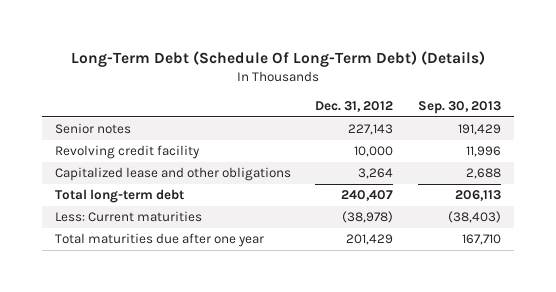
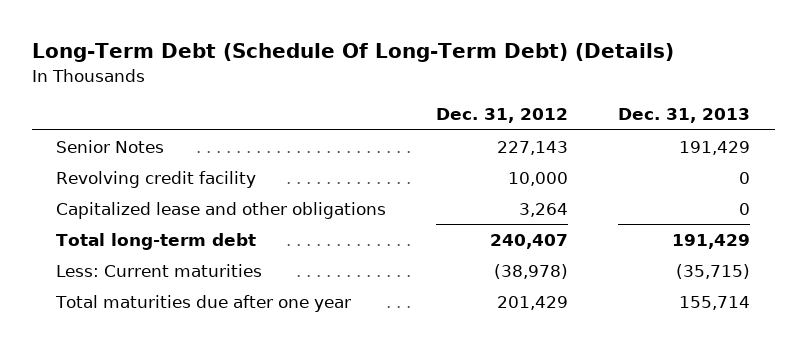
- | Dec. 31, 2012 | Sep. 30, 2013
+ | Dec. 31, 2012 | Dec. 31, 2013
- Senior notes | 227,143 | 191,429
+ Senior Notes | 227,143 | 191,429

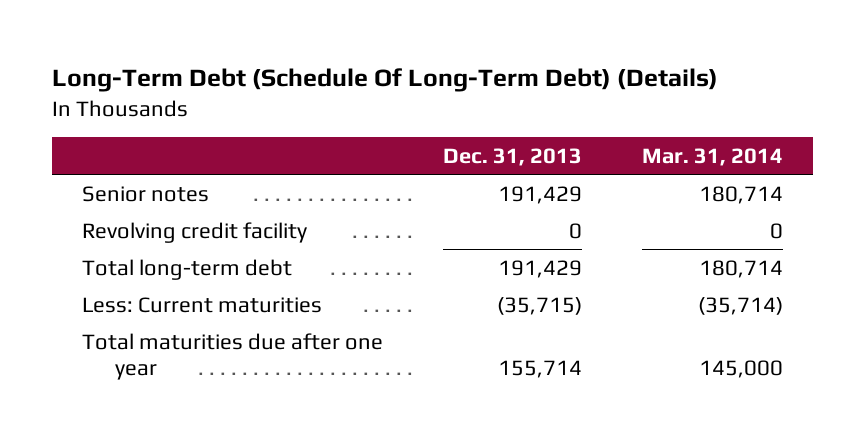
- | Dec. 31, 2012 | Dec. 31, 2013
+ | Dec. 31, 2013 | Mar. 31, 2014
- Senior Notes | 227,143 | 191,429
+ Senior notes | 191,429 | 180,714
- Capitalized lease and other obligations | 3,264 | 0

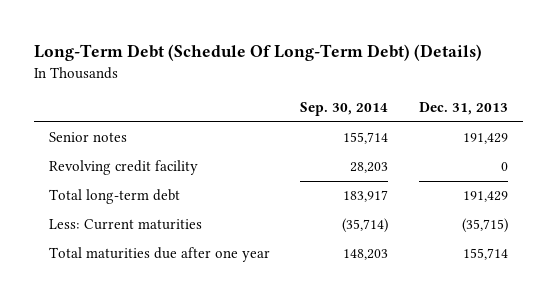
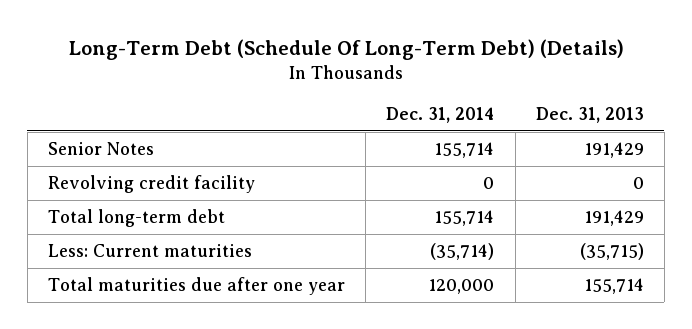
- | Sep. 30, 2014 | Dec. 31, 2013
+ | Dec. 31, 2014 | Dec. 31, 2013
- Senior notes | 155,714 | 191,429
+ Senior Notes | 155,714 | 191,429

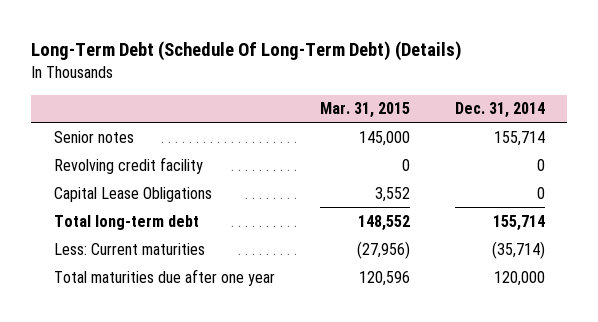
- | Dec. 31, 2014 | Dec. 31, 2013
+ | Mar. 31, 2015 | Dec. 31, 2014
- Senior Notes | 155,714 | 191,429
+ Senior notes | 145,000 | 155,714
+ Capital Lease Obligations | 3,552 | 0

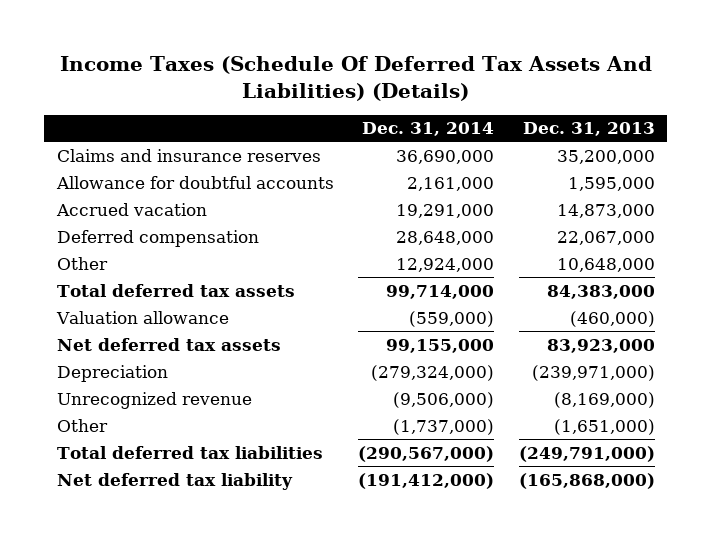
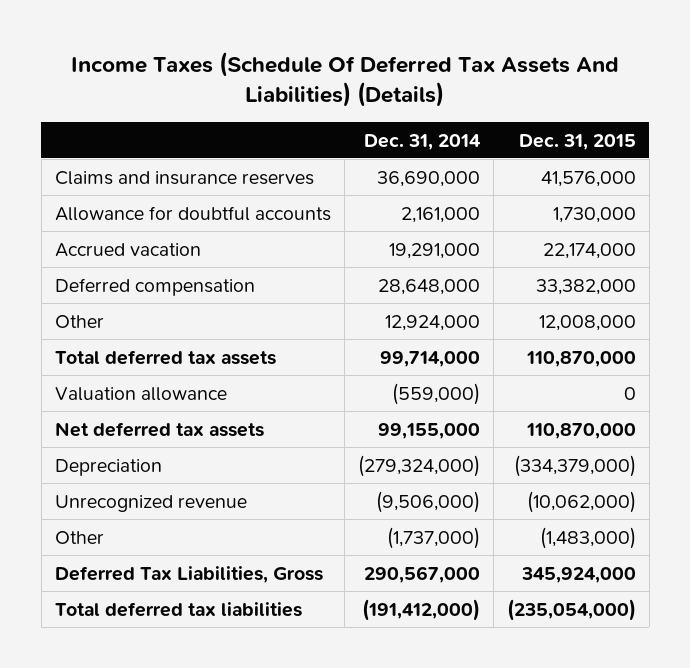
- | Dec. 31, 2014 | Dec. 31, 2013
+ | Dec. 31, 2014 | Dec. 31, 2015
- Total deferred tax liabilities | (290,567,000) | (249,791,000)
- Net deferred tax liability | (191,412,000) | (165,868,000)
+ Deferred Tax Liabilities, Gross | 290,567,000 | 345,924,000
+ Total deferred tax liabilities | (191,412,000) | (235,054,000)

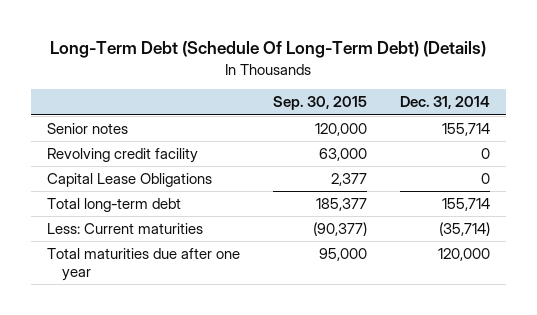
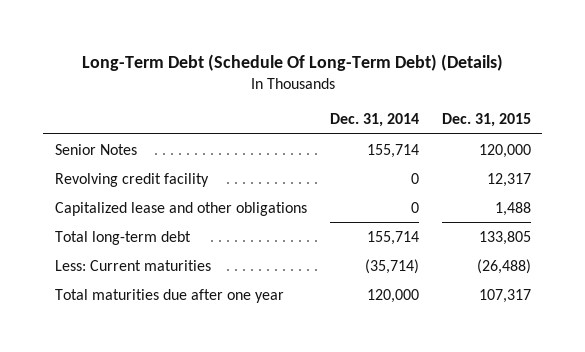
- | Sep. 30, 2015 | Dec. 31, 2014
+ | Dec. 31, 2014 | Dec. 31, 2015
- Senior notes | 120,000 | 155,714
+ Senior Notes | 155,714 | 120,000
- Capital Lease Obligations | 2,377 | 0
+ Capitalized lease and other obligations | 0 | 1,488

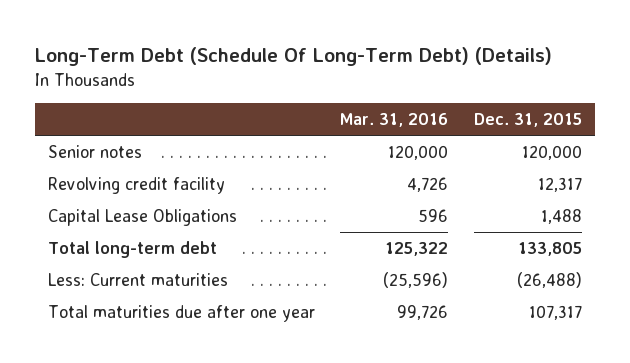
- | Dec. 31, 2014 | Dec. 31, 2015
+ | Mar. 31, 2016 | Dec. 31, 2015
- Senior Notes | 155,714 | 120,000
+ Senior notes | 120,000 | 120,000
- Capitalized lease and other obligations | 0 | 1,488
+ Capital Lease Obligations | 596 | 1,488

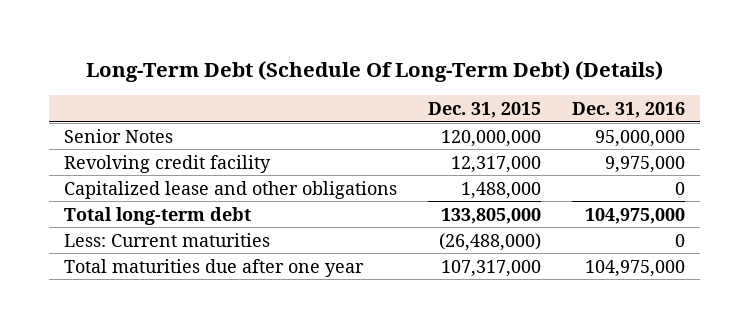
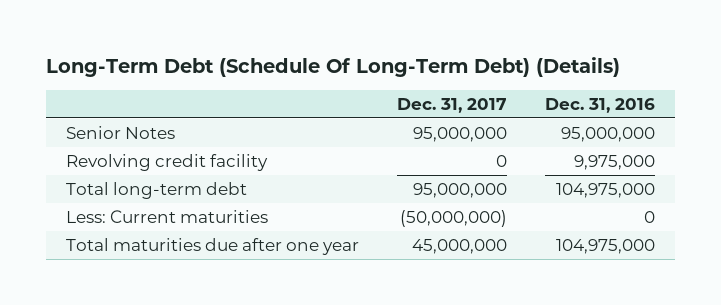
- | Dec. 31, 2015 | Dec. 31, 2016
+ | Dec. 31, 2017 | Dec. 31, 2016
- Capitalized lease and other obligations | 1,488,000 | 0

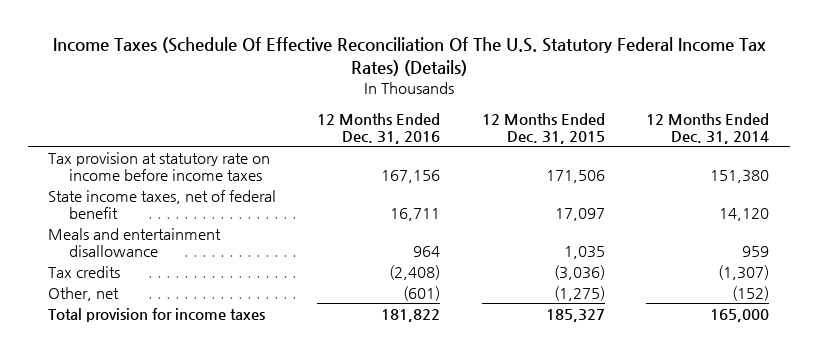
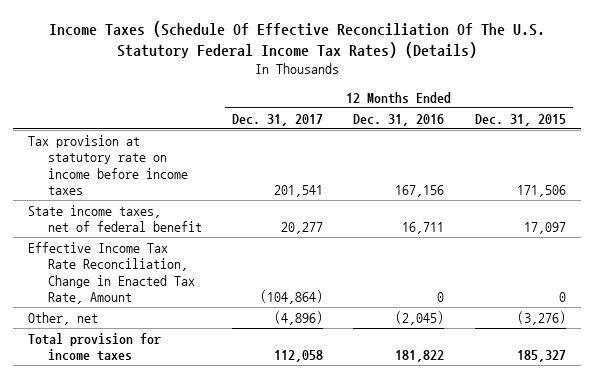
- | 12 Months Ended Dec. 31, 2016 | 12 Months Ended Dec. 31, 2015 | 12 Months Ended Dec. 31, 2014
+ | 12 Months Ended Dec. 31, 2017 | 12 Months Ended Dec. 31, 2016 | 12 Months Ended Dec. 31, 2015
- Meals and entertainment disallowance | 964 | 1,035 | 959
- Tax credits | (2,408) | (3,036) | (1,307)
- Other, net | (601) | (1,275) | (152)
+ Effective Income Tax Rate Reconciliation, Change in Enacted Tax Rate, Amount | (104,864) | 0 | 0
+ Other, net | (4,896) | (2,045) | (3,276)

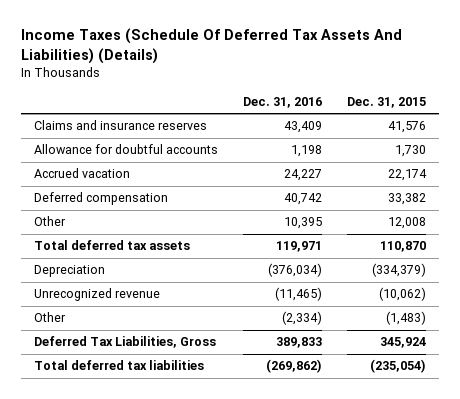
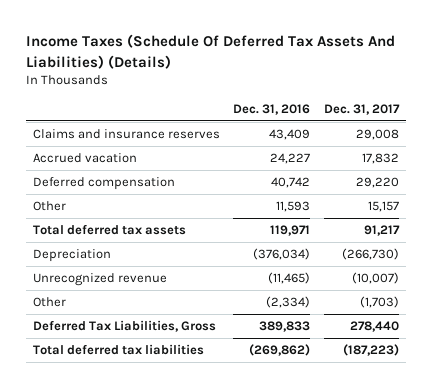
- | Dec. 31, 2016 | Dec. 31, 2015
+ | Dec. 31, 2016 | Dec. 31, 2017
- Allowance for doubtful accounts | 1,198 | 1,730
- Other | 10,395 | 12,008
+ Other | 11,593 | 15,157

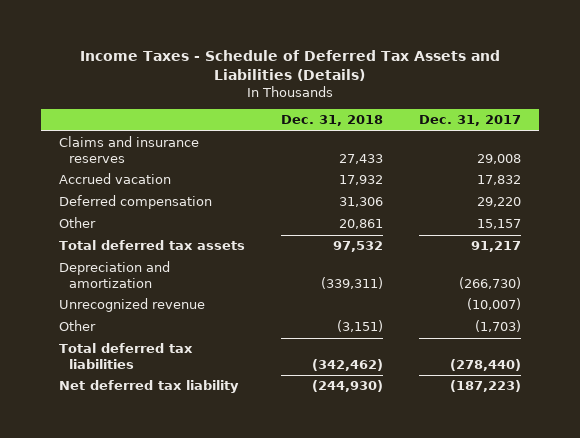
- Income Taxes (Schedule Of Deferred Tax Assets And Liabilities) (Details)
+ Income Taxes - Schedule of Deferred Tax Assets and Liabilities (Details)
- | Dec. 31, 2016 | Dec. 31, 2017
+ | Dec. 31, 2018 | Dec. 31, 2017
- Depreciation | (376,034) | (266,730)
+ Depreciation and amortization | (339,311) | (266,730)
- Deferred Tax Liabilities, Gross | 389,833 | 278,440
- Total deferred tax liabilities | (269,862) | (187,223)
+ Total deferred tax liabilities | (342,462) | (278,440)
+ Net deferred tax liability | (244,930) | (187,223)

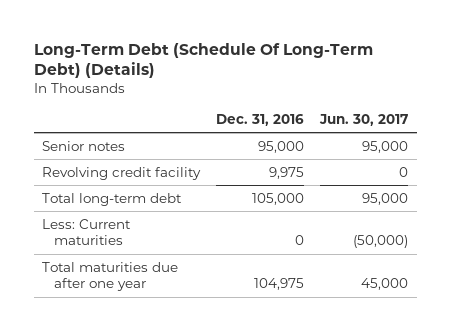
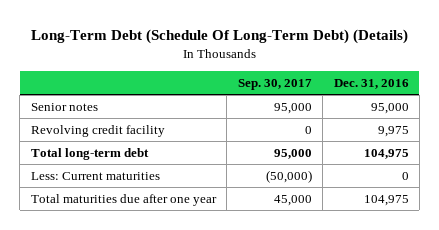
- | Dec. 31, 2016 | Jun. 30, 2017
+ | Sep. 30, 2017 | Dec. 31, 2016
- Total long-term debt | 105,000 | 95,000
+ Total long-term debt | 95,000 | 104,975

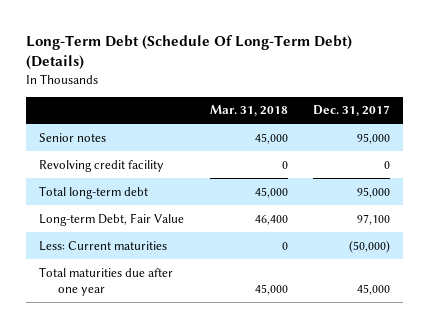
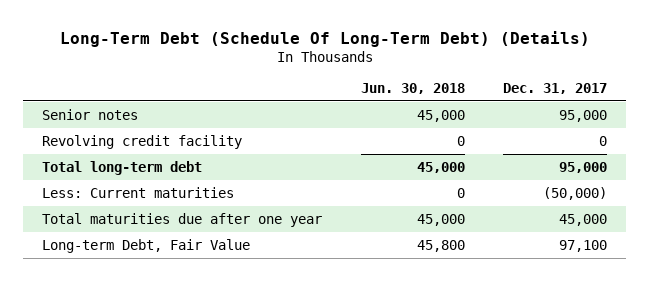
- | Mar. 31, 2018 | Dec. 31, 2017
+ | Jun. 30, 2018 | Dec. 31, 2017
moved down: Long-term Debt, Fair Value | 45,800 | 97,100

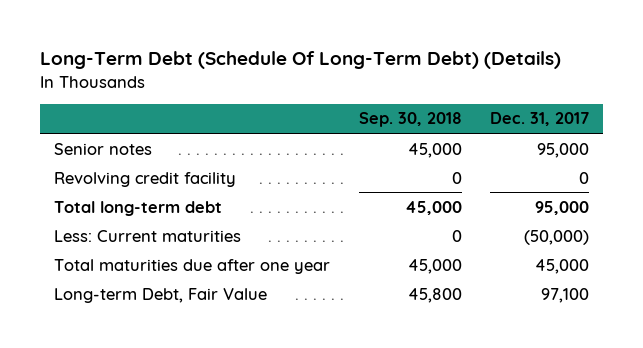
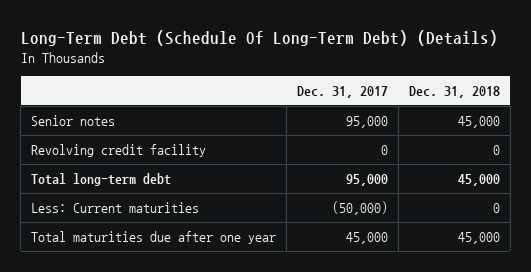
- | Sep. 30, 2018 | Dec. 31, 2017
+ | Dec. 31, 2017 | Dec. 31, 2018
- Long-term Debt, Fair Value | 45,800 | 97,100

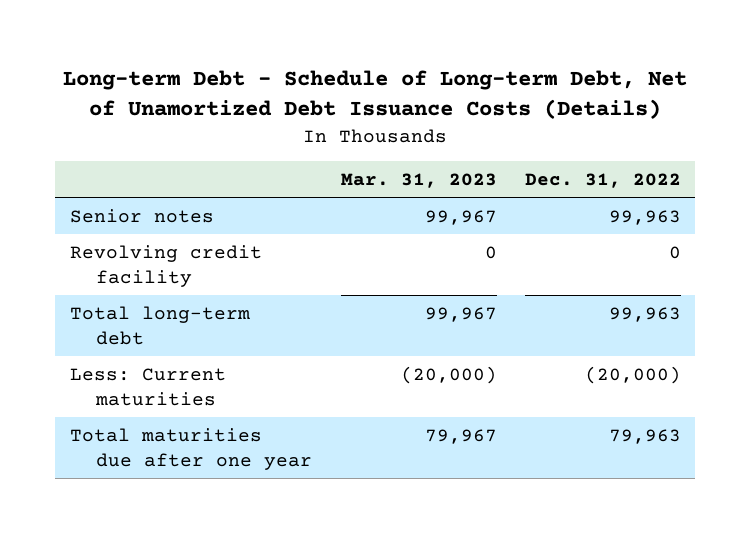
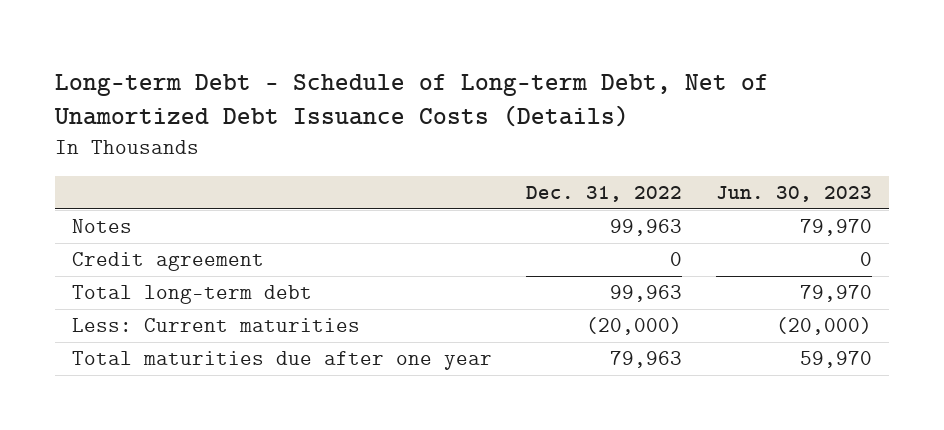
- | Mar. 31, 2023 | Dec. 31, 2022
+ | Dec. 31, 2022 | Jun. 30, 2023
- Senior notes | 99,967 | 99,963
- Revolving credit facility | 0 | 0
+ Notes | 99,963 | 79,970
+ Credit agreement | 0 | 0

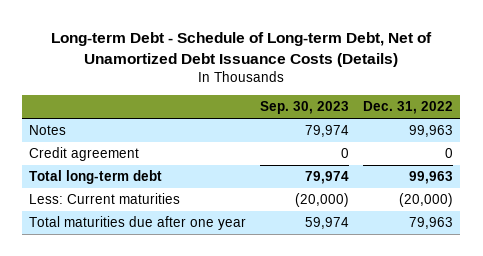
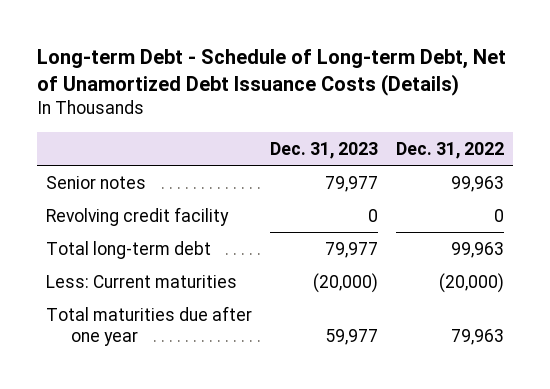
- | Sep. 30, 2023 | Dec. 31, 2022
+ | Dec. 31, 2023 | Dec. 31, 2022
- Notes | 79,974 | 99,963
- Credit agreement | 0 | 0
+ Senior notes | 79,977 | 99,963
+ Revolving credit facility | 0 | 0

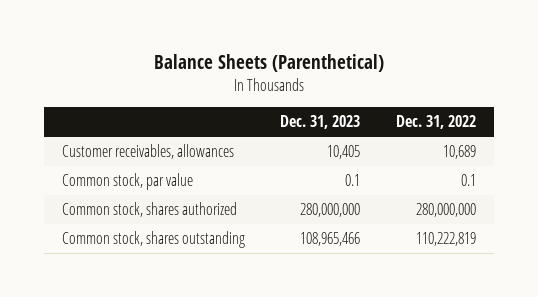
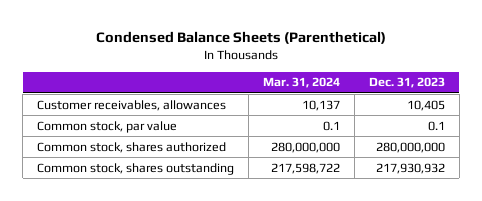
- Balance Sheets (Parenthetical)
+ Condensed Balance Sheets (Parenthetical)
- | Dec. 31, 2023 | Dec. 31, 2022
+ | Mar. 31, 2024 | Dec. 31, 2023
- Common stock, shares outstanding | 108,965,466 | 110,222,819
+ Common stock, shares outstanding | 217,598,722 | 217,930,932

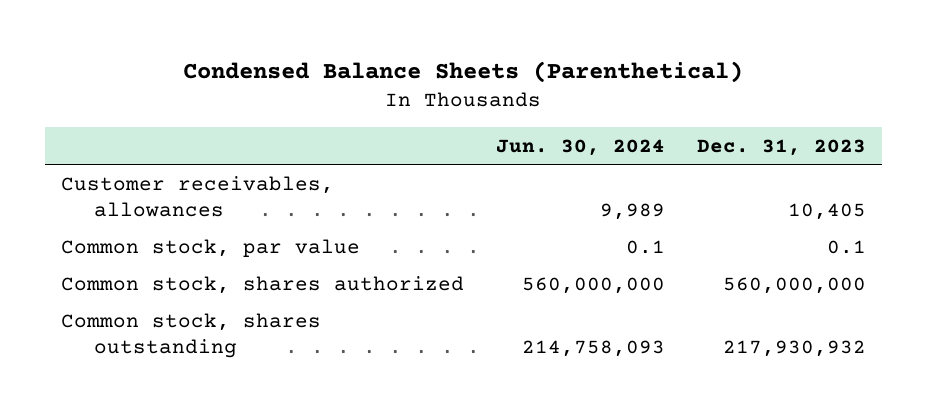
- | Mar. 31, 2024 | Dec. 31, 2023
+ | Jun. 30, 2024 | Dec. 31, 2023
- Common stock, shares authorized | 280,000,000 | 280,000,000
+ Common stock, shares authorized | 560,000,000 | 560,000,000

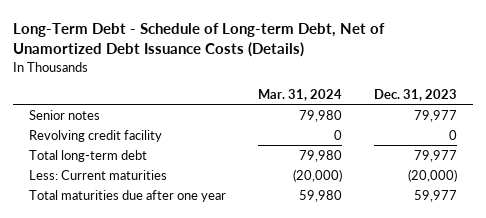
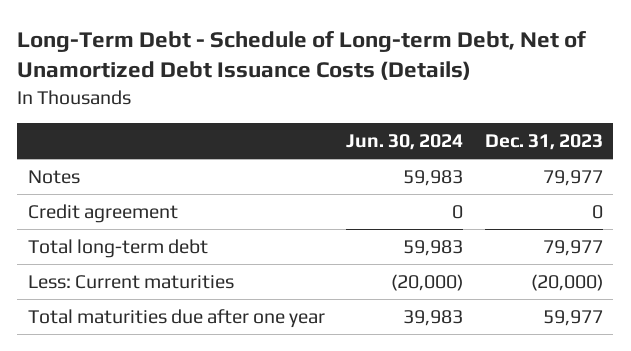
- | Mar. 31, 2024 | Dec. 31, 2023
+ | Jun. 30, 2024 | Dec. 31, 2023
- Senior notes | 79,980 | 79,977
- Revolving credit facility | 0 | 0
+ Notes | 59,983 | 79,977
+ Credit agreement | 0 | 0

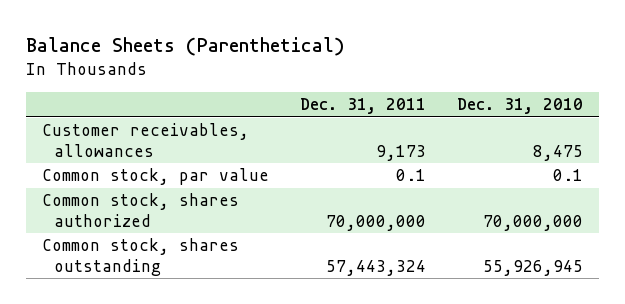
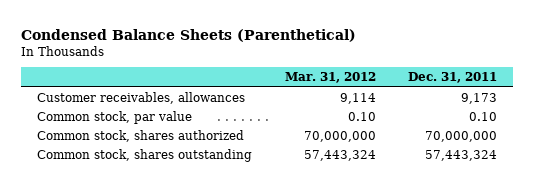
- Balance Sheets (Parenthetical)
+ Condensed Balance Sheets (Parenthetical)
- | Dec. 31, 2011 | Dec. 31, 2010
+ | Mar. 31, 2012 | Dec. 31, 2011
- Common stock, par value | 0.1 | 0.1
+ Common stock, par value | 0.10 | 0.10

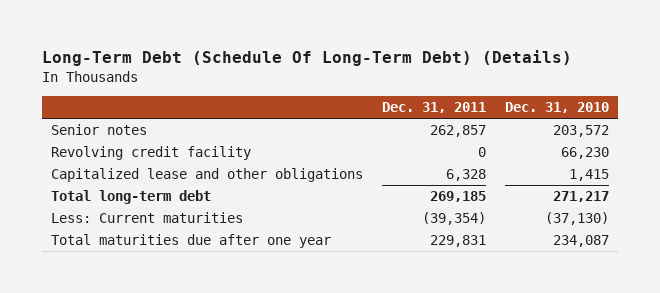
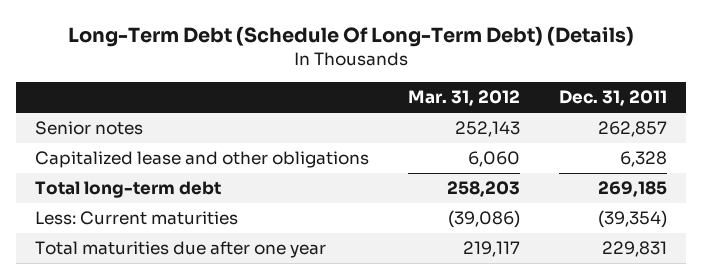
- | Dec. 31, 2011 | Dec. 31, 2010
+ | Mar. 31, 2012 | Dec. 31, 2011
- Revolving credit facility | 0 | 66,230

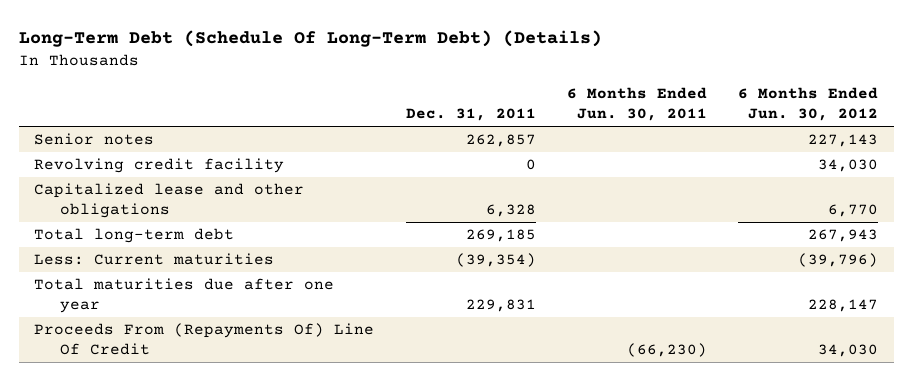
- | Mar. 31, 2012 | Dec. 31, 2011
+ | Dec. 31, 2011 | 6 Months Ended Jun. 30, 2011 | 6 Months Ended Jun. 30, 2012
+ Revolving credit facility | 0 | | 34,030
+ Proceeds From (Repayments Of) Line Of Credit | | (66,230) | 34,030

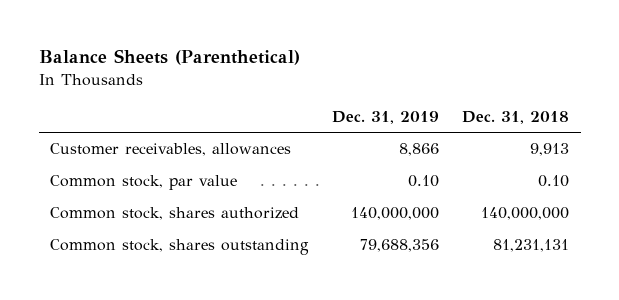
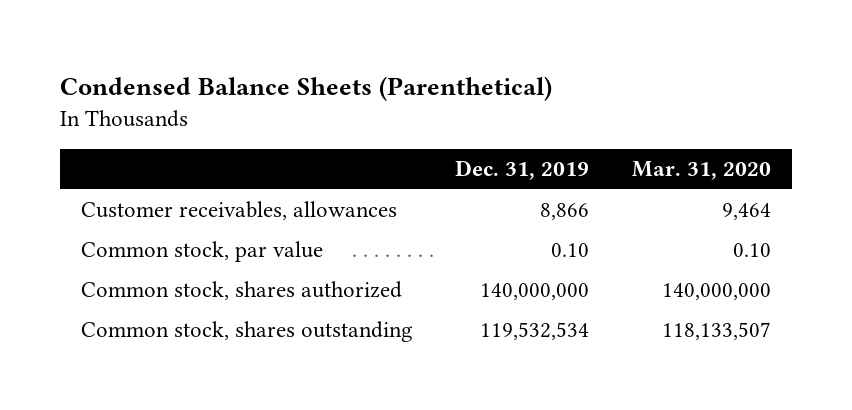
- Balance Sheets (Parenthetical)
+ Condensed Balance Sheets (Parenthetical)
- | Dec. 31, 2019 | Dec. 31, 2018
+ | Dec. 31, 2019 | Mar. 31, 2020
- Common stock, shares outstanding | 79,688,356 | 81,231,131
+ Common stock, shares outstanding | 119,532,534 | 118,133,507

